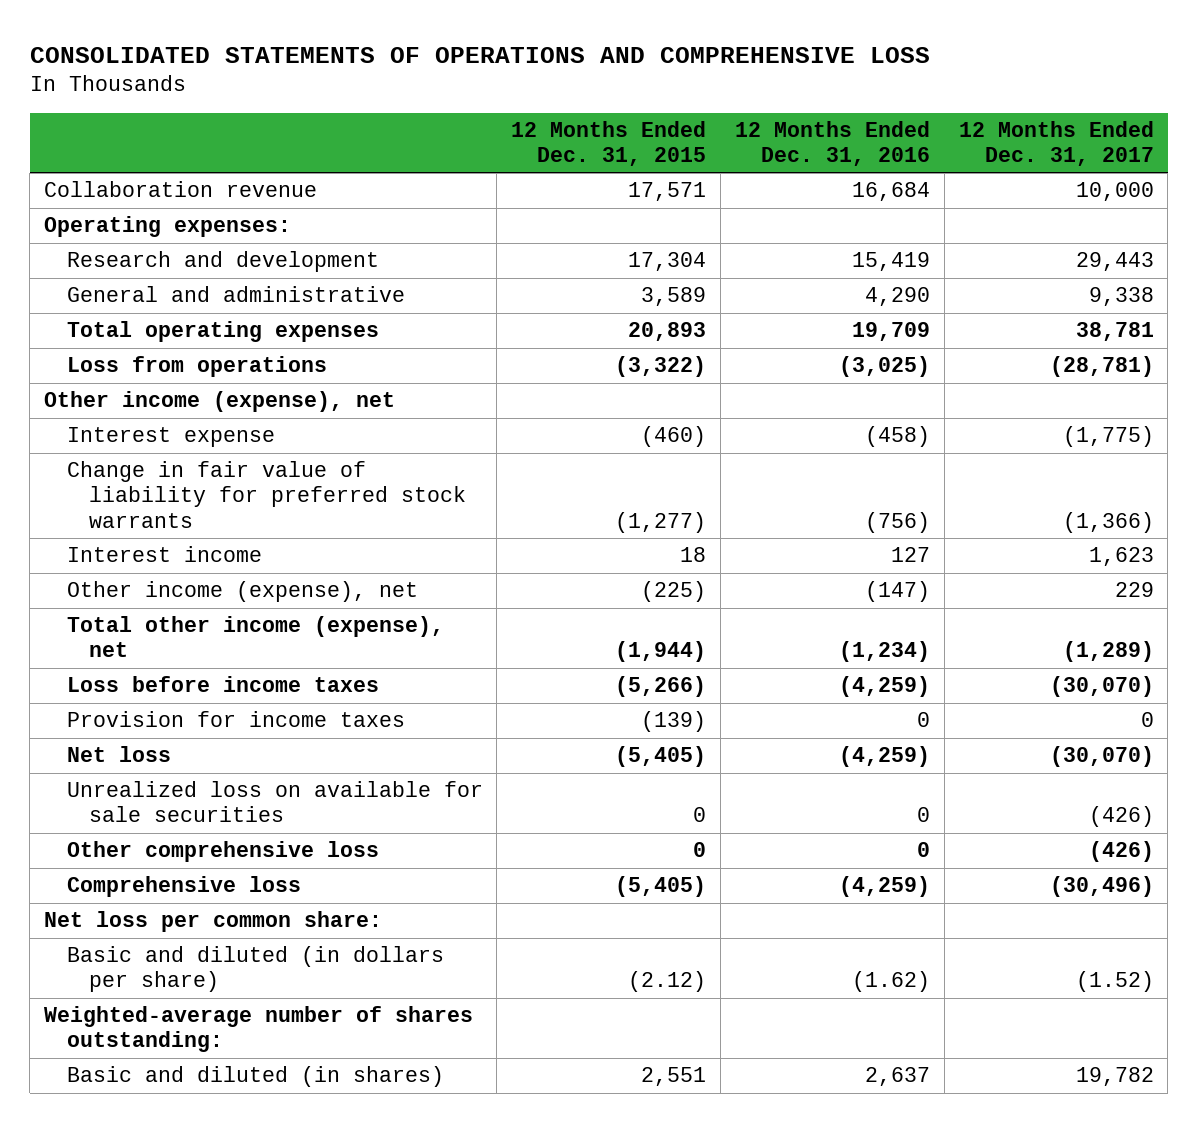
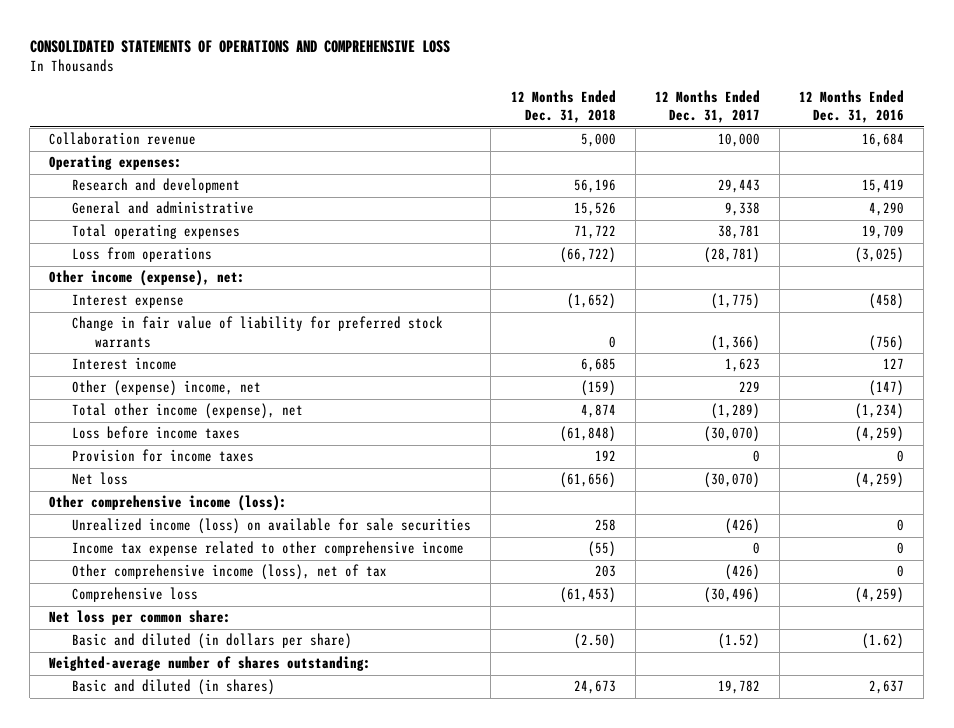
- | 12 Months Ended Dec. 31, 2015 | 12 Months Ended Dec. 31, 2016 | 12 Months Ended Dec. 31, 2017
+ | 12 Months Ended Dec. 31, 2018 | 12 Months Ended Dec. 31, 2017 | 12 Months Ended Dec. 31, 2016
- Other income (expense), net
+ Other income (expense), net:
- Other income (expense), net | (225) | (147) | 229
+ Other (expense) income, net | (159) | 229 | (147)
- Unrealized loss on available for sale securities | 0 | 0 | (426)
- Other comprehensive loss | 0 | 0 | (426)
+ Other comprehensive income (loss):
+ Unrealized income (loss) on available for sale securities | 258 | (426) | 0
+ Income tax expense related to other comprehensive income | (55) | 0 | 0
+ Other comprehensive income (loss), net of tax | 203 | (426) | 0

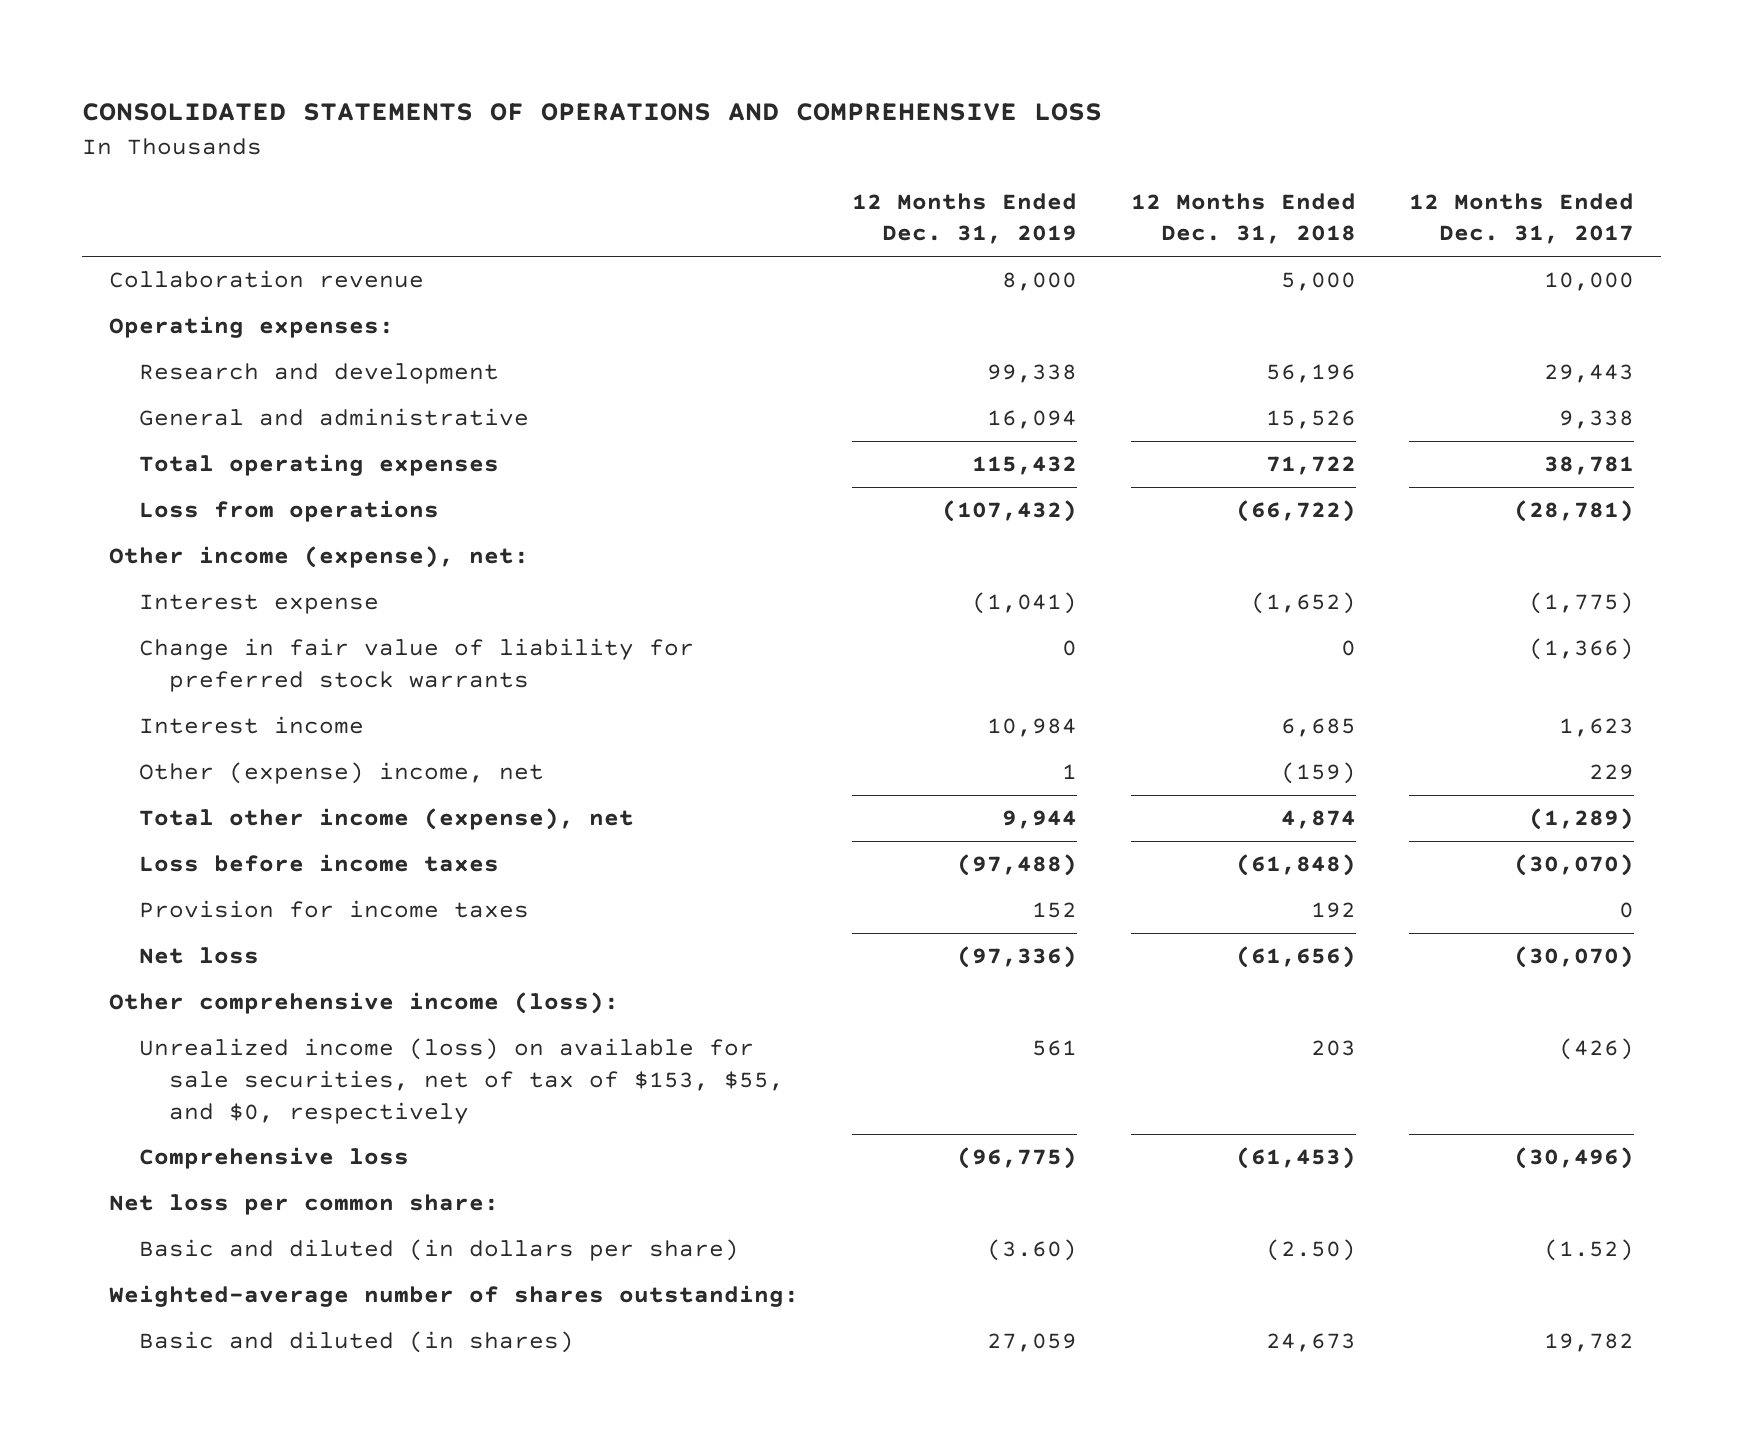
- | 12 Months Ended Dec. 31, 2018 | 12 Months Ended Dec. 31, 2017 | 12 Months Ended Dec. 31, 2016
+ | 12 Months Ended Dec. 31, 2019 | 12 Months Ended Dec. 31, 2018 | 12 Months Ended Dec. 31, 2017
- Unrealized income (loss) on available for sale securities | 258 | (426) | 0
- Income tax expense related to other comprehensive income | (55) | 0 | 0
- Other comprehensive income (loss), net of tax | 203 | (426) | 0
+ Unrealized income (loss) on available for sale securities, net of tax of $153, $55, and $0, respectively | 561 | 203 | (426)

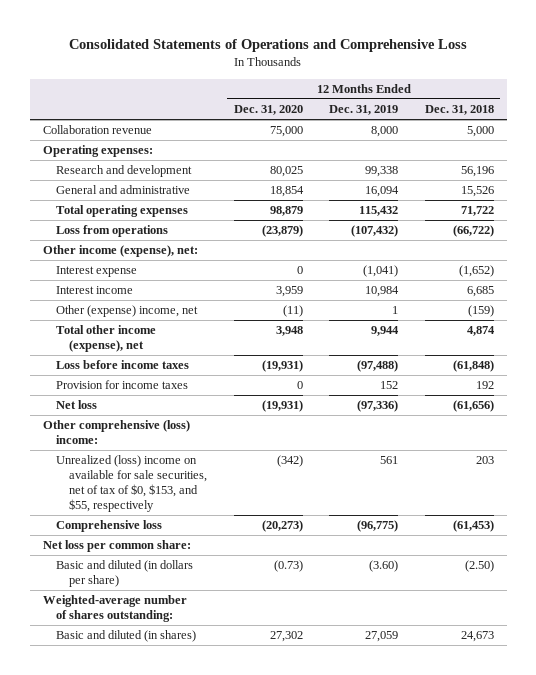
- CONSOLIDATED STATEMENTS OF OPERATIONS AND COMPREHENSIVE LOSS
+ Consolidated Statements of Operations and Comprehensive Loss
- | 12 Months Ended Dec. 31, 2019 | 12 Months Ended Dec. 31, 2018 | 12 Months Ended Dec. 31, 2017
+ | 12 Months Ended Dec. 31, 2020 | 12 Months Ended Dec. 31, 2019 | 12 Months Ended Dec. 31, 2018
- Change in fair value of liability for preferred stock warrants | 0 | 0 | (1,366)
- Other comprehensive income (loss):
- Unrealized income (loss) on available for sale securities, net of tax of $153, $55, and $0, respectively | 561 | 203 | (426)
+ Other comprehensive (loss) income:
+ Unrealized (loss) income on available for sale securities, net of tax of $0, $153, and $55, respectively | (342) | 561 | 203

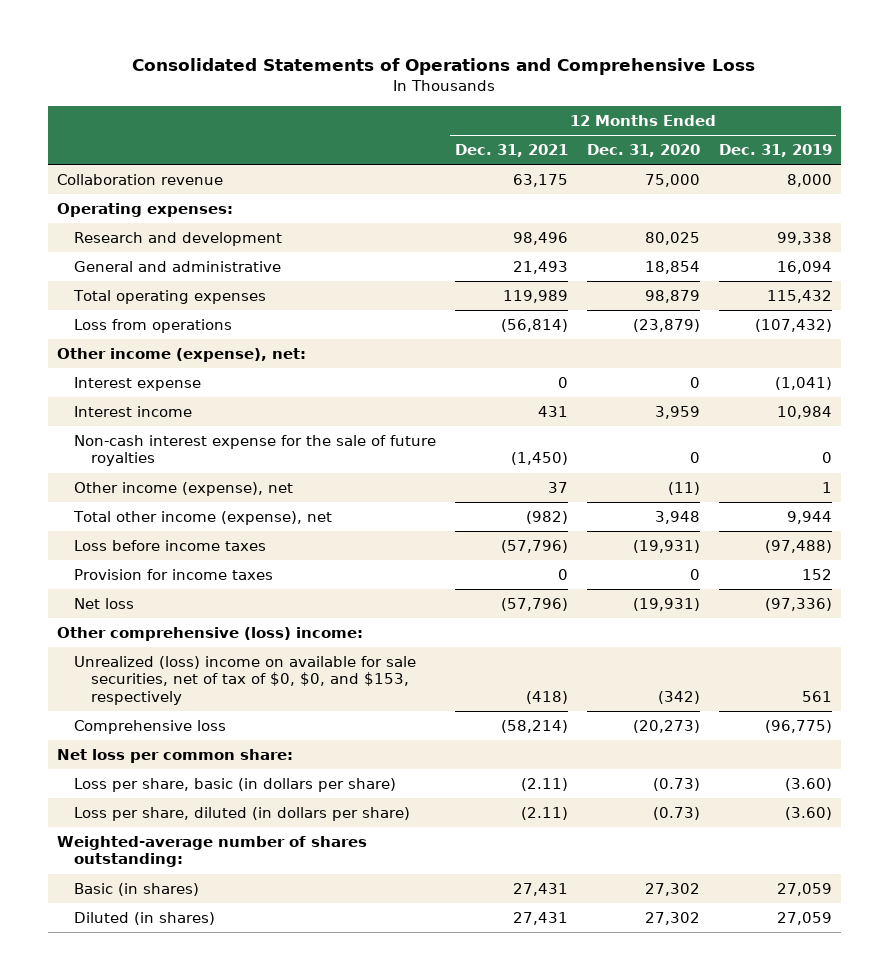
- | 12 Months Ended Dec. 31, 2020 | 12 Months Ended Dec. 31, 2019 | 12 Months Ended Dec. 31, 2018
+ | 12 Months Ended Dec. 31, 2021 | 12 Months Ended Dec. 31, 2020 | 12 Months Ended Dec. 31, 2019
- Other (expense) income, net | (11) | 1 | (159)
+ Non-cash interest expense for the sale of future royalties | (1,450) | 0 | 0
+ Other income (expense), net | 37 | (11) | 1
- Unrealized (loss) income on available for sale securities, net of tax of $0, $153, and $55, respectively | (342) | 561 | 203
+ Unrealized (loss) income on available for sale securities, net of tax of $0, $0, and $153, respectively | (418) | (342) | 561
- Basic and diluted (in dollars per share) | (0.73) | (3.60) | (2.50)
+ Loss per share, basic (in dollars per share) | (2.11) | (0.73) | (3.60)
+ Loss per share, diluted (in dollars per share) | (2.11) | (0.73) | (3.60)
- Basic and diluted (in shares) | 27,302 | 27,059 | 24,673
+ Basic (in shares) | 27,431 | 27,302 | 27,059
+ Diluted (in shares) | 27,431 | 27,302 | 27,059

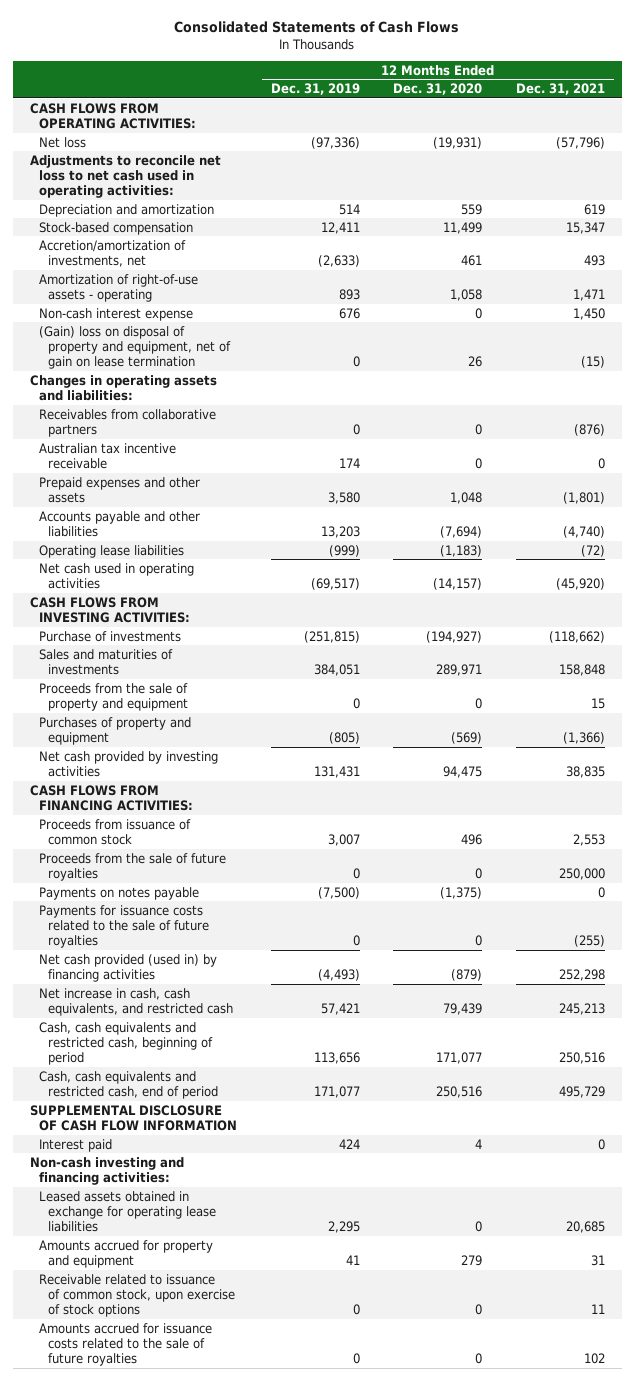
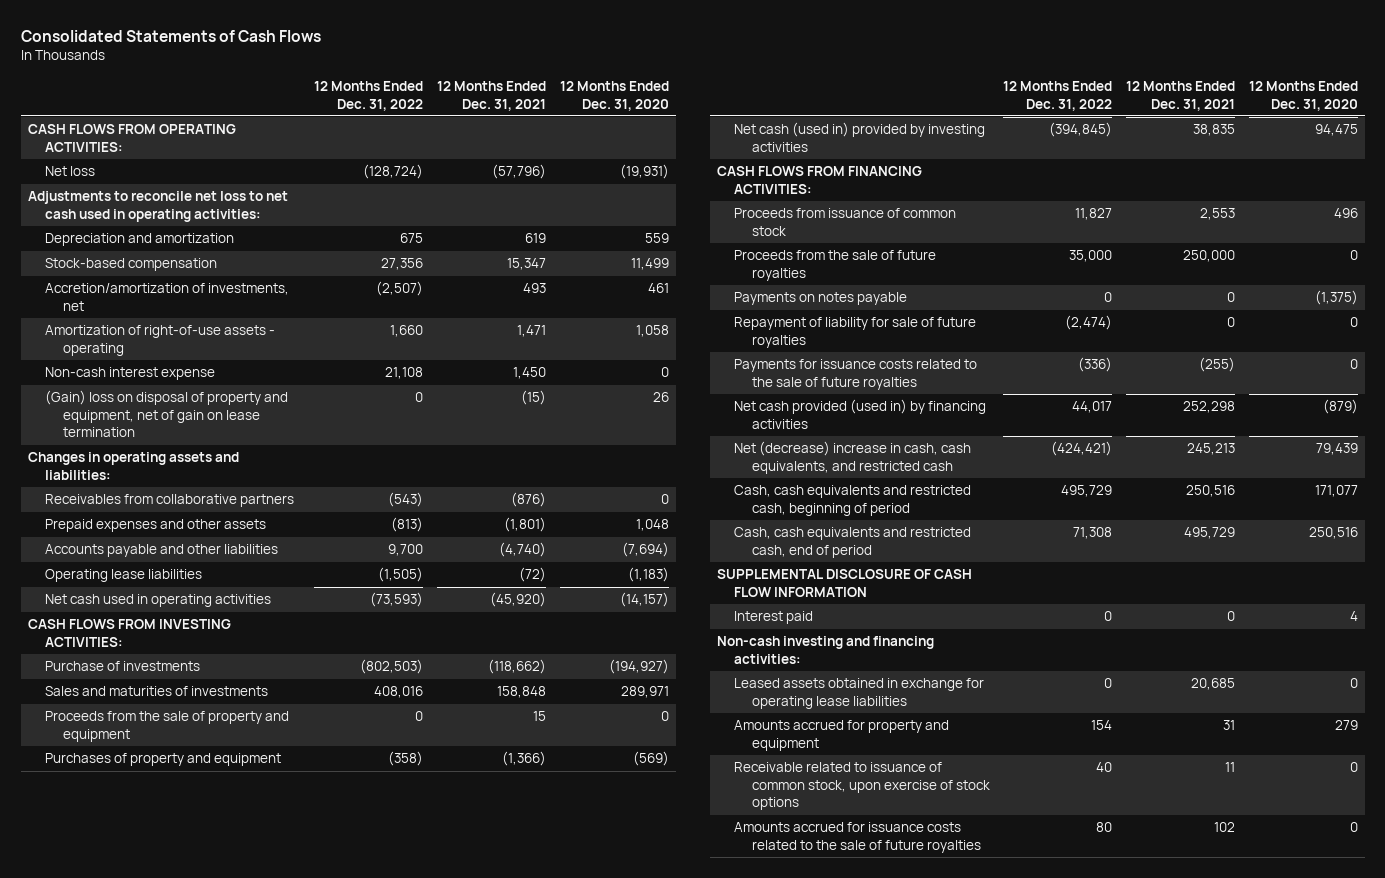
- | 12 Months Ended Dec. 31, 2019 | 12 Months Ended Dec. 31, 2020 | 12 Months Ended Dec. 31, 2021
+ | 12 Months Ended Dec. 31, 2022 | 12 Months Ended Dec. 31, 2021 | 12 Months Ended Dec. 31, 2020
- Australian tax incentive receivable | 174 | 0 | 0
- Net cash provided by investing activities | 131,431 | 94,475 | 38,835
+ Net cash (used in) provided by investing activities | (394,845) | 38,835 | 94,475
+ Repayment of liability for sale of future royalties | (2,474) | 0 | 0
- Net increase in cash, cash equivalents, and restricted cash | 57,421 | 79,439 | 245,213
+ Net (decrease) increase in cash, cash equivalents, and restricted cash | (424,421) | 245,213 | 79,439

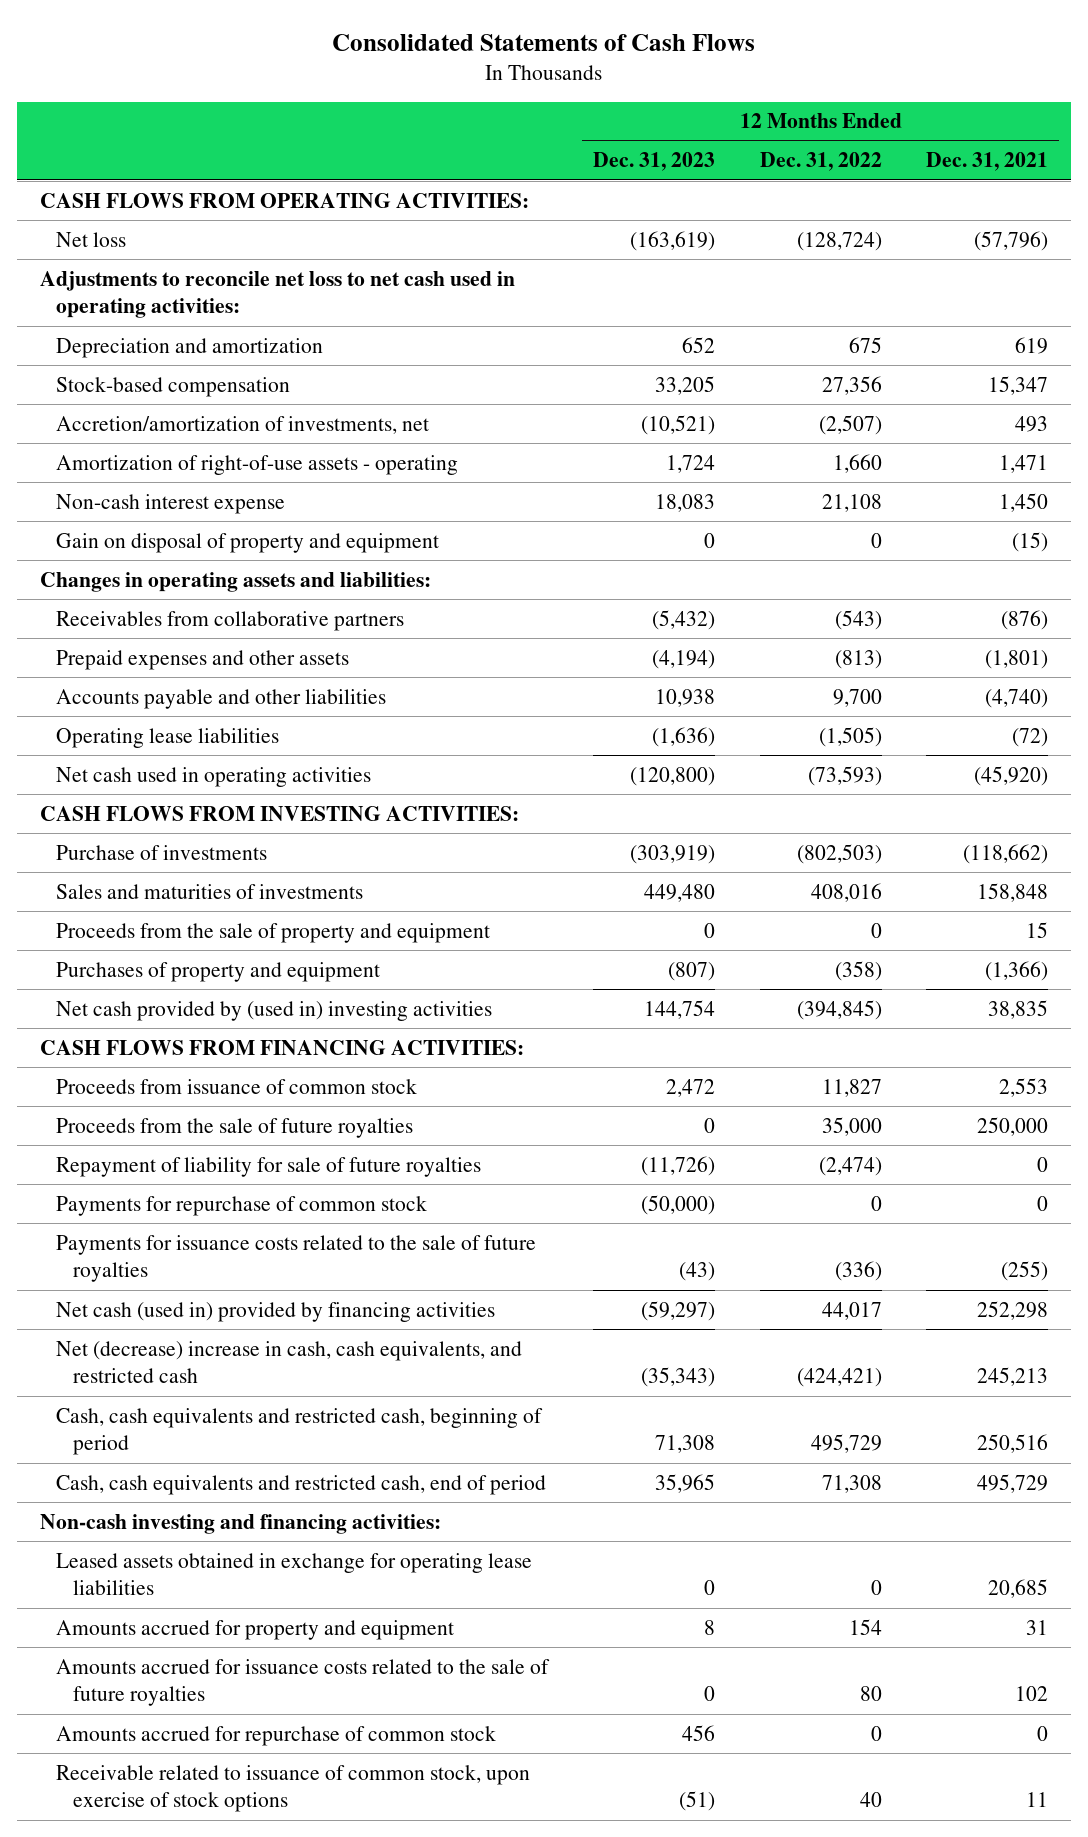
- | 12 Months Ended Dec. 31, 2022 | 12 Months Ended Dec. 31, 2021 | 12 Months Ended Dec. 31, 2020
+ | 12 Months Ended Dec. 31, 2023 | 12 Months Ended Dec. 31, 2022 | 12 Months Ended Dec. 31, 2021
- (Gain) loss on disposal of property and equipment, net of gain on lease termination | 0 | (15) | 26
+ Gain on disposal of property and equipment | 0 | 0 | (15)
- Net cash (used in) provided by investing activities | (394,845) | 38,835 | 94,475
+ Net cash provided by (used in) investing activities | 144,754 | (394,845) | 38,835
- Payments on notes payable | 0 | 0 | (1,375)
+ Payments for repurchase of common stock | (50,000) | 0 | 0
- Net cash provided (used in) by financing activities | 44,017 | 252,298 | (879)
+ Net cash (used in) provided by financing activities | (59,297) | 44,017 | 252,298
- SUPPLEMENTAL DISCLOSURE OF CASH FLOW INFORMATION
- Interest paid | 0 | 0 | 4
+ Amounts accrued for repurchase of common stock | 456 | 0 | 0
moved down: Receivable related to issuance of common stock, upon exercise of stock options | (51) | 40 | 11

